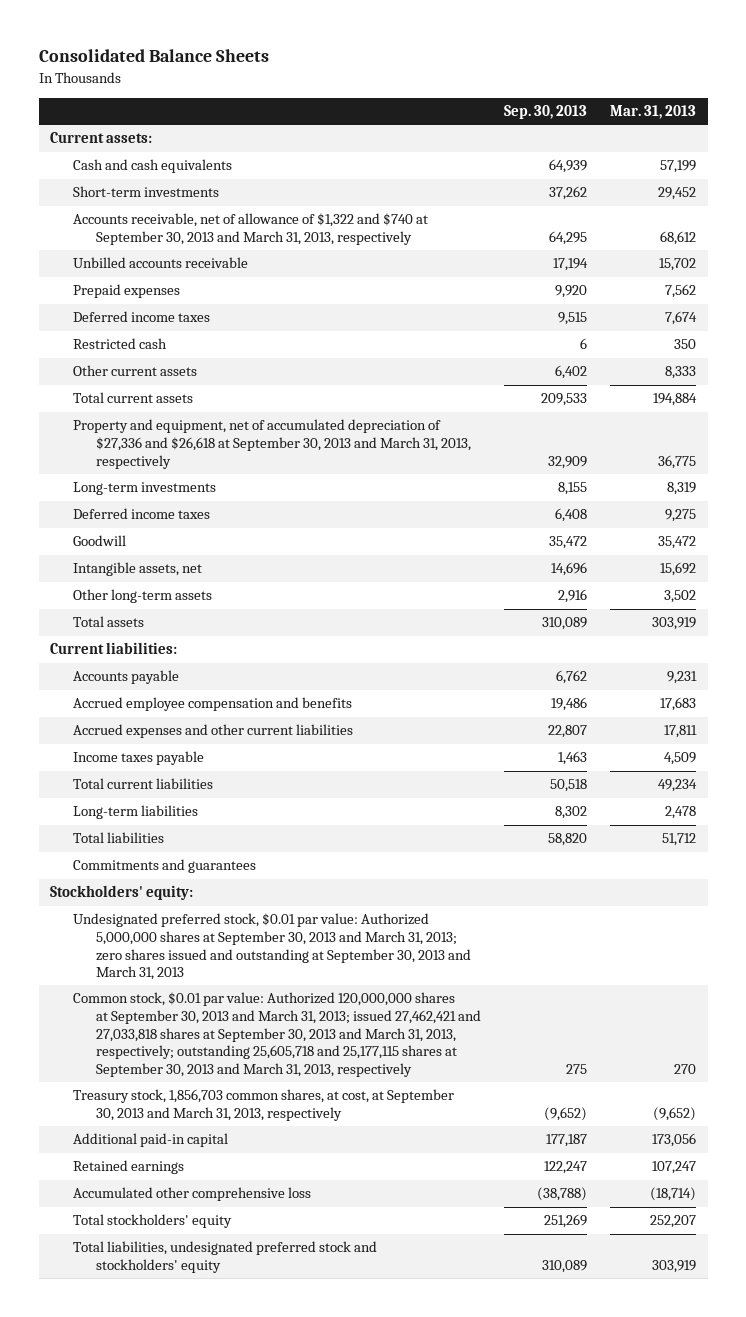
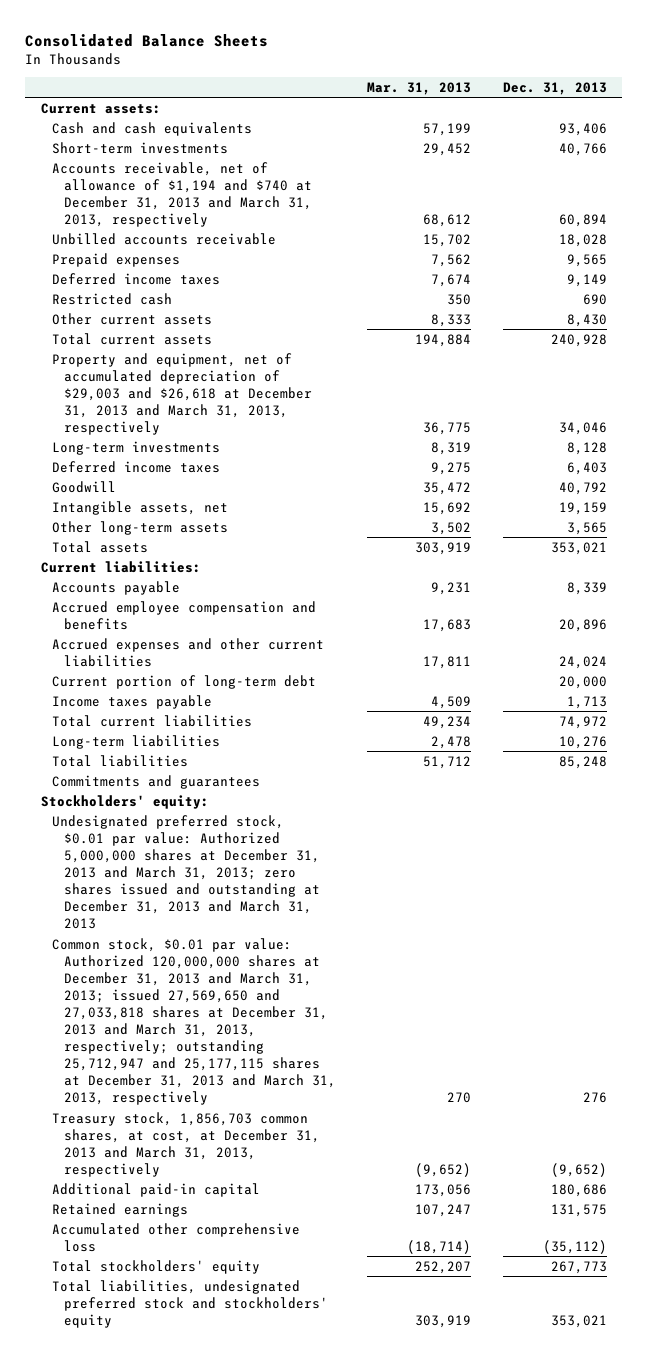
- | Sep. 30, 2013 | Mar. 31, 2013
+ | Mar. 31, 2013 | Dec. 31, 2013
- Accounts receivable, net of allowance of $1,322 and $740 at September 30, 2013 and March 31, 2013, respectively | 64,295 | 68,612
+ Accounts receivable, net of allowance of $1,194 and $740 at December 31, 2013 and March 31, 2013, respectively | 68,612 | 60,894
- Property and equipment, net of accumulated depreciation of $27,336 and $26,618 at September 30, 2013 and March 31, 2013, respectively | 32,909 | 36,775
+ Property and equipment, net of accumulated depreciation of $29,003 and $26,618 at December 31, 2013 and March 31, 2013, respectively | 36,775 | 34,046
+ Current portion of long-term debt | | 20,000
- Undesignated preferred stock, $0.01 par value: Authorized 5,000,000 shares at September 30, 2013 and March 31, 2013; zero shares issued and outstanding at September 30, 2013 and March 31, 2013
- Common stock, $0.01 par value: Authorized 120,000,000 shares at September 30, 2013 and March 31, 2013; issued 27,462,421 and 27,033,818 shares at September 30, 2013 and March 31, 2013, respectively; outstanding 25,605,718 and 25,177,115 shares at September 30, 2013 and March 31, 2013, respectively | 275 | 270
- Treasury stock, 1,856,703 common shares, at cost, at September 30, 2013 and March 31, 2013, respectively | (9,652) | (9,652)
+ Undesignated preferred stock, $0.01 par value: Authorized 5,000,000 shares at December 31, 2013 and March 31, 2013; zero shares issued and outstanding at December 31, 2013 and March 31, 2013
+ Common stock, $0.01 par value: Authorized 120,000,000 shares at December 31, 2013 and March 31, 2013; issued 27,569,650 and 27,033,818 shares at December 31, 2013 and March 31, 2013, respectively; outstanding 25,712,947 and 25,177,115 shares at December 31, 2013 and March 31, 2013, respectively | 270 | 276
+ Treasury stock, 1,856,703 common shares, at cost, at December 31, 2013 and March 31, 2013, respectively | (9,652) | (9,652)

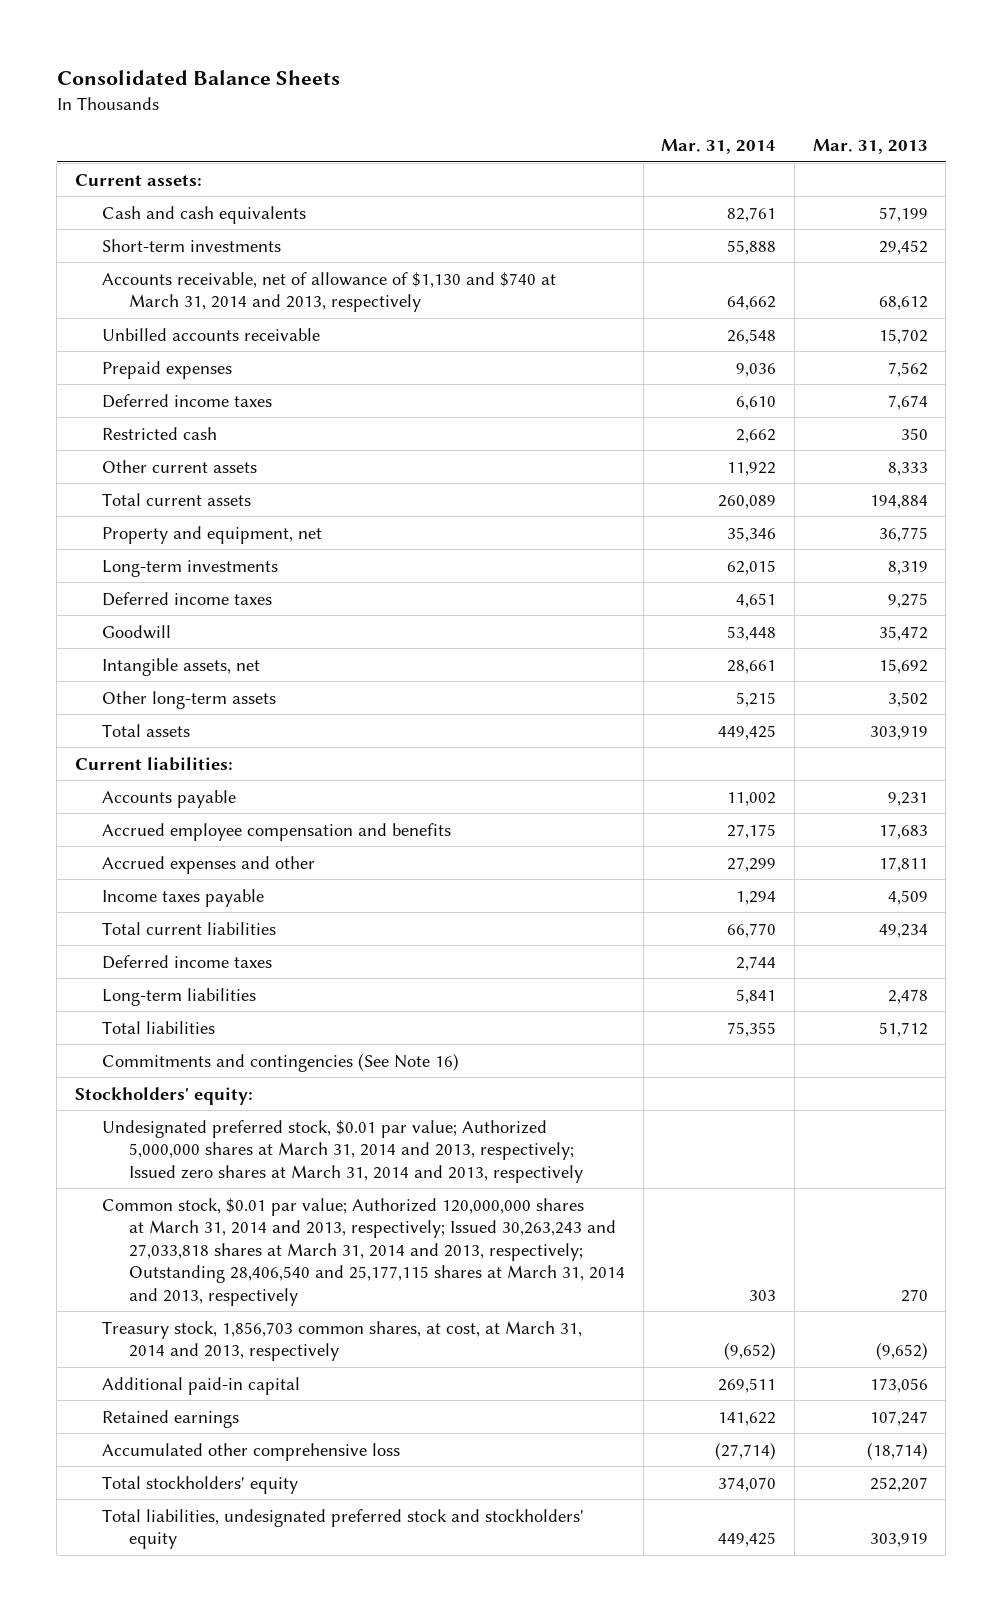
- | Mar. 31, 2013 | Dec. 31, 2013
+ | Mar. 31, 2014 | Mar. 31, 2013
- Accounts receivable, net of allowance of $1,194 and $740 at December 31, 2013 and March 31, 2013, respectively | 68,612 | 60,894
+ Accounts receivable, net of allowance of $1,130 and $740 at March 31, 2014 and 2013, respectively | 64,662 | 68,612
- Property and equipment, net of accumulated depreciation of $29,003 and $26,618 at December 31, 2013 and March 31, 2013, respectively | 36,775 | 34,046
+ Property and equipment, net | 35,346 | 36,775
- Accrued expenses and other current liabilities | 17,811 | 24,024
- Current portion of long-term debt | | 20,000
+ Accrued expenses and other | 27,299 | 17,811
+ Deferred income taxes | 2,744 |
- Commitments and guarantees
+ Commitments and contingencies (See Note 16)
- Undesignated preferred stock, $0.01 par value: Authorized 5,000,000 shares at December 31, 2013 and March 31, 2013; zero shares issued and outstanding at December 31, 2013 and March 31, 2013
- Common stock, $0.01 par value: Authorized 120,000,000 shares at December 31, 2013 and March 31, 2013; issued 27,569,650 and 27,033,818 shares at December 31, 2013 and March 31, 2013, respectively; outstanding 25,712,947 and 25,177,115 shares at December 31, 2013 and March 31, 2013, respectively | 270 | 276
- Treasury stock, 1,856,703 common shares, at cost, at December 31, 2013 and March 31, 2013, respectively | (9,652) | (9,652)
+ Undesignated preferred stock, $0.01 par value; Authorized 5,000,000 shares at March 31, 2014 and 2013, respectively; Issued zero shares at March 31, 2014 and 2013, respectively
+ Common stock, $0.01 par value; Authorized 120,000,000 shares at March 31, 2014 and 2013, respectively; Issued 30,263,243 and 27,033,818 shares at March 31, 2014 and 2013, respectively; Outstanding 28,406,540 and 25,177,115 shares at March 31, 2014 and 2013, respectively | 303 | 270
+ Treasury stock, 1,856,703 common shares, at cost, at March 31, 2014 and 2013, respectively | (9,652) | (9,652)

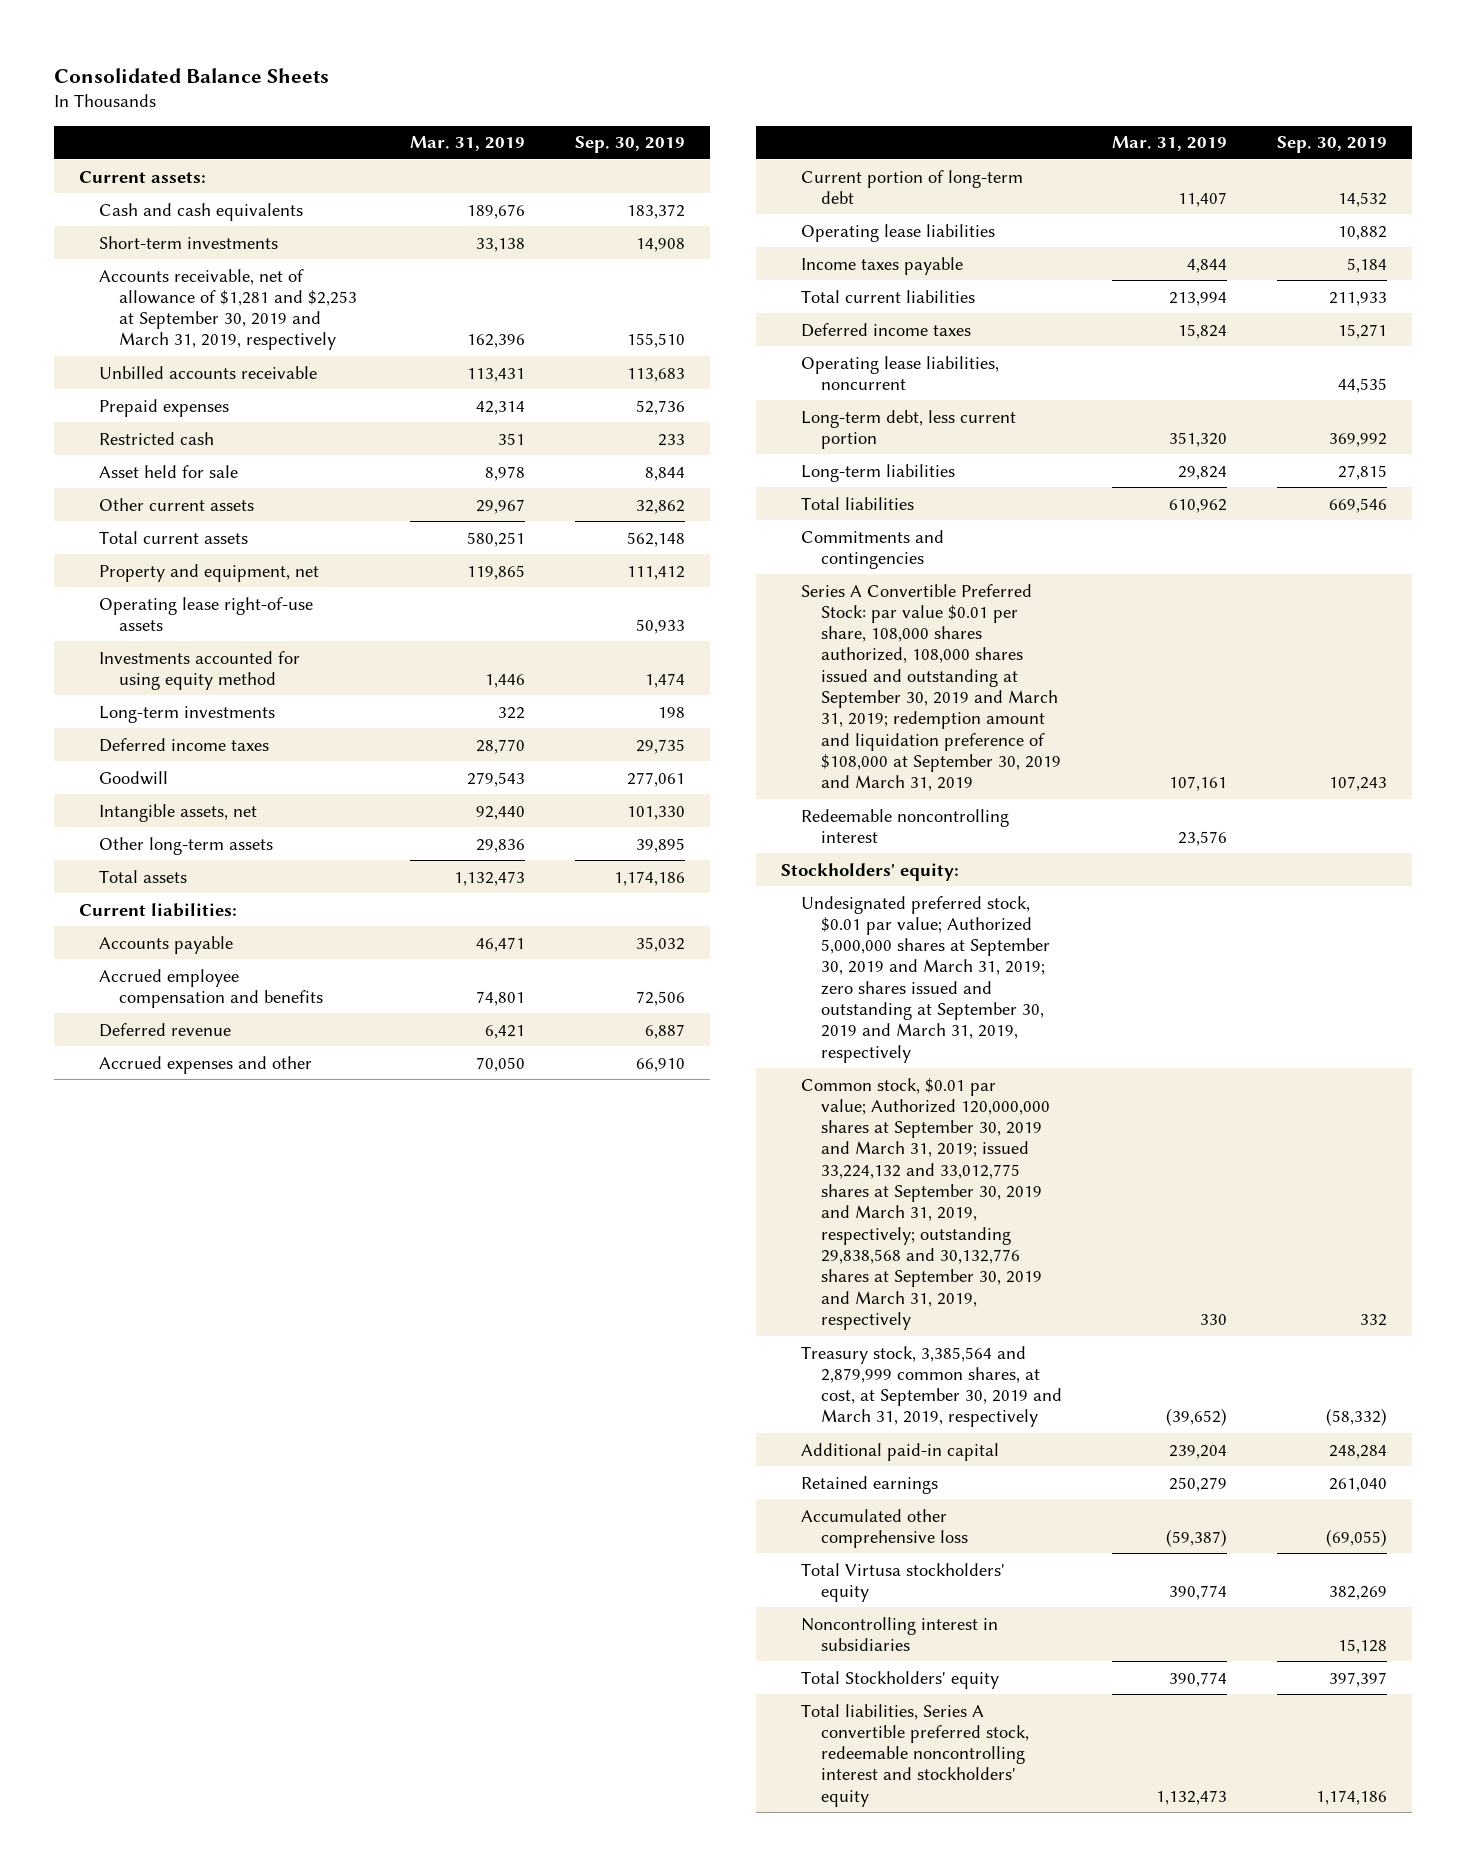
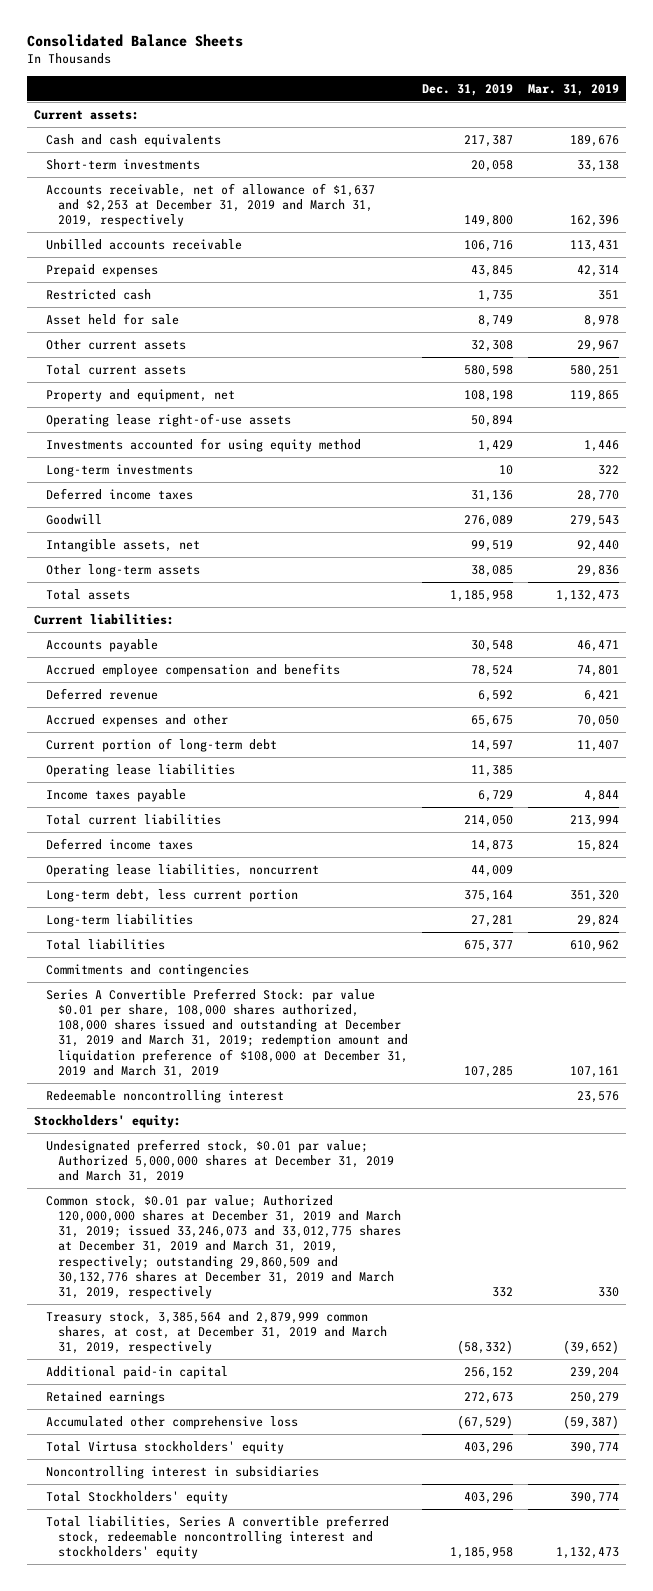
- | Mar. 31, 2019 | Sep. 30, 2019
+ | Dec. 31, 2019 | Mar. 31, 2019
- Accounts receivable, net of allowance of $1,281 and $2,253 at September 30, 2019 and March 31, 2019, respectively | 162,396 | 155,510
+ Accounts receivable, net of allowance of $1,637 and $2,253 at December 31, 2019 and March 31, 2019, respectively | 149,800 | 162,396
- Series A Convertible Preferred Stock: par value $0.01 per share, 108,000 shares authorized, 108,000 shares issued and outstanding at September 30, 2019 and March 31, 2019; redemption amount and liquidation preference of $108,000 at September 30, 2019 and March 31, 2019 | 107,161 | 107,243
+ Series A Convertible Preferred Stock: par value $0.01 per share, 108,000 shares authorized, 108,000 shares issued and outstanding at December 31, 2019 and March 31, 2019; redemption amount and liquidation preference of $108,000 at December 31, 2019 and March 31, 2019 | 107,285 | 107,161
- Undesignated preferred stock, $0.01 par value; Authorized 5,000,000 shares at September 30, 2019 and March 31, 2019; zero shares issued and outstanding at September 30, 2019 and March 31, 2019, respectively
- Common stock, $0.01 par value; Authorized 120,000,000 shares at September 30, 2019 and March 31, 2019; issued 33,224,132 and 33,012,775 shares at September 30, 2019 and March 31, 2019, respectively; outstanding 29,838,568 and 30,132,776 shares at September 30, 2019 and March 31, 2019, respectively | 330 | 332
- Treasury stock, 3,385,564 and 2,879,999 common shares, at cost, at September 30, 2019 and March 31, 2019, respectively | (39,652) | (58,332)
+ Undesignated preferred stock, $0.01 par value; Authorized 5,000,000 shares at December 31, 2019 and March 31, 2019
+ Common stock, $0.01 par value; Authorized 120,000,000 shares at December 31, 2019 and March 31, 2019; issued 33,246,073 and 33,012,775 shares at December 31, 2019 and March 31, 2019, respectively; outstanding 29,860,509 and 30,132,776 shares at December 31, 2019 and March 31, 2019, respectively | 332 | 330
+ Treasury stock, 3,385,564 and 2,879,999 common shares, at cost, at December 31, 2019 and March 31, 2019, respectively | (58,332) | (39,652)

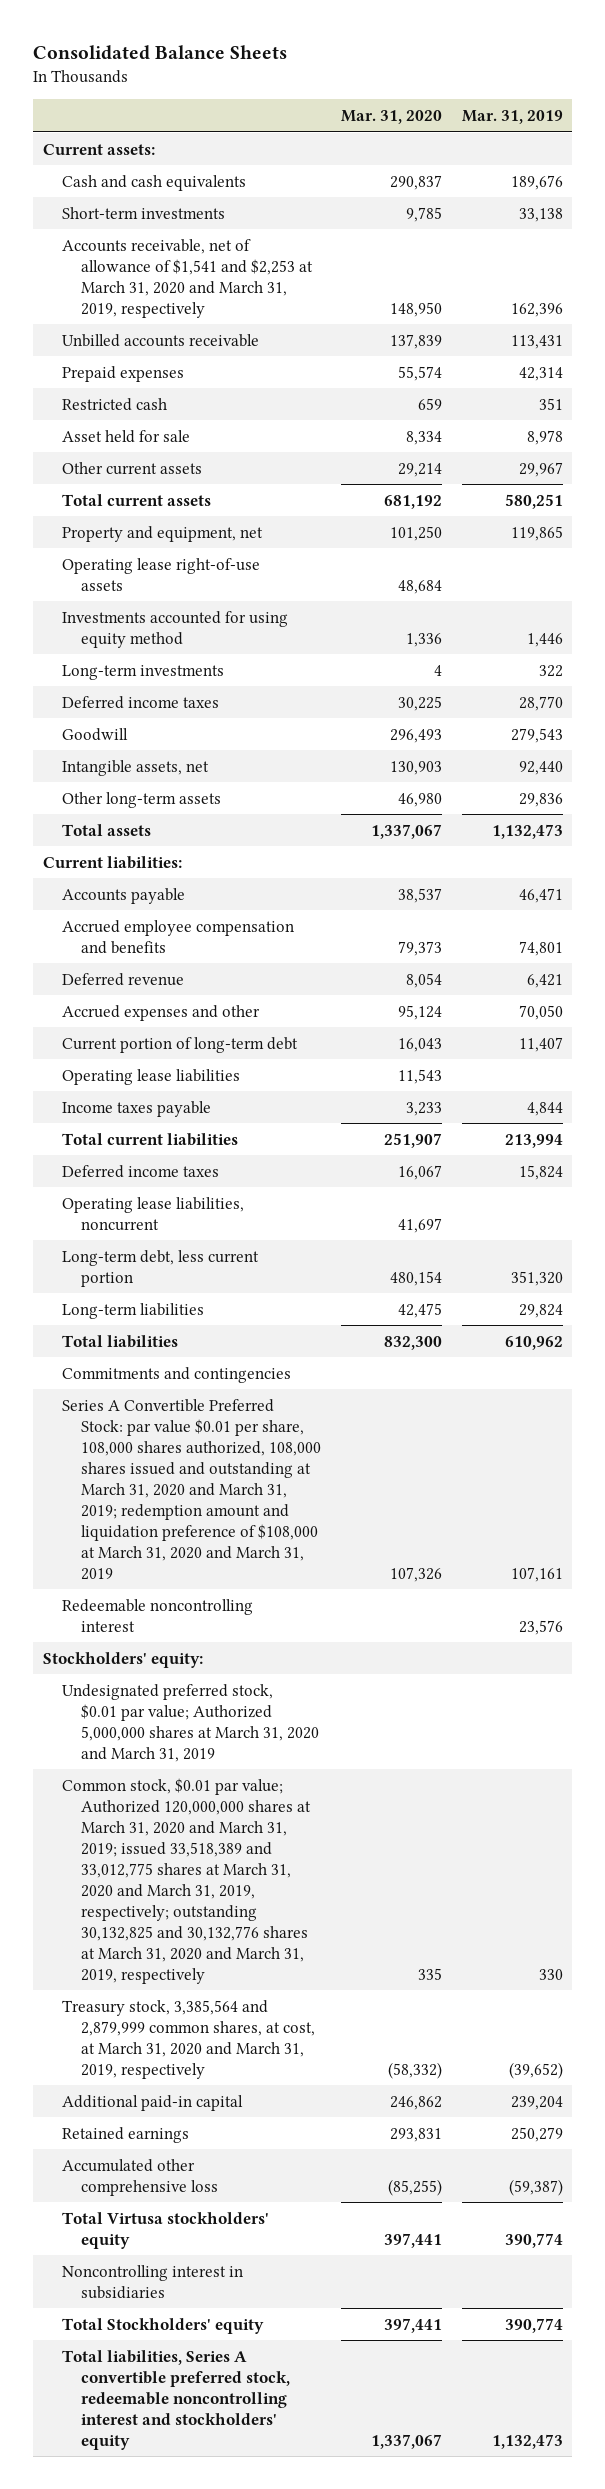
- | Dec. 31, 2019 | Mar. 31, 2019
+ | Mar. 31, 2020 | Mar. 31, 2019
- Accounts receivable, net of allowance of $1,637 and $2,253 at December 31, 2019 and March 31, 2019, respectively | 149,800 | 162,396
+ Accounts receivable, net of allowance of $1,541 and $2,253 at March 31, 2020 and March 31, 2019, respectively | 148,950 | 162,396
- Series A Convertible Preferred Stock: par value $0.01 per share, 108,000 shares authorized, 108,000 shares issued and outstanding at December 31, 2019 and March 31, 2019; redemption amount and liquidation preference of $108,000 at December 31, 2019 and March 31, 2019 | 107,285 | 107,161
+ Series A Convertible Preferred Stock: par value $0.01 per share, 108,000 shares authorized, 108,000 shares issued and outstanding at March 31, 2020 and March 31, 2019; redemption amount and liquidation preference of $108,000 at March 31, 2020 and March 31, 2019 | 107,326 | 107,161
- Undesignated preferred stock, $0.01 par value; Authorized 5,000,000 shares at December 31, 2019 and March 31, 2019
- Common stock, $0.01 par value; Authorized 120,000,000 shares at December 31, 2019 and March 31, 2019; issued 33,246,073 and 33,012,775 shares at December 31, 2019 and March 31, 2019, respectively; outstanding 29,860,509 and 30,132,776 shares at December 31, 2019 and March 31, 2019, respectively | 332 | 330
- Treasury stock, 3,385,564 and 2,879,999 common shares, at cost, at December 31, 2019 and March 31, 2019, respectively | (58,332) | (39,652)
+ Undesignated preferred stock, $0.01 par value; Authorized 5,000,000 shares at March 31, 2020 and March 31, 2019
+ Common stock, $0.01 par value; Authorized 120,000,000 shares at March 31, 2020 and March 31, 2019; issued 33,518,389 and 33,012,775 shares at March 31, 2020 and March 31, 2019, respectively; outstanding 30,132,825 and 30,132,776 shares at March 31, 2020 and March 31, 2019, respectively | 335 | 330
+ Treasury stock, 3,385,564 and 2,879,999 common shares, at cost, at March 31, 2020 and March 31, 2019, respectively | (58,332) | (39,652)

